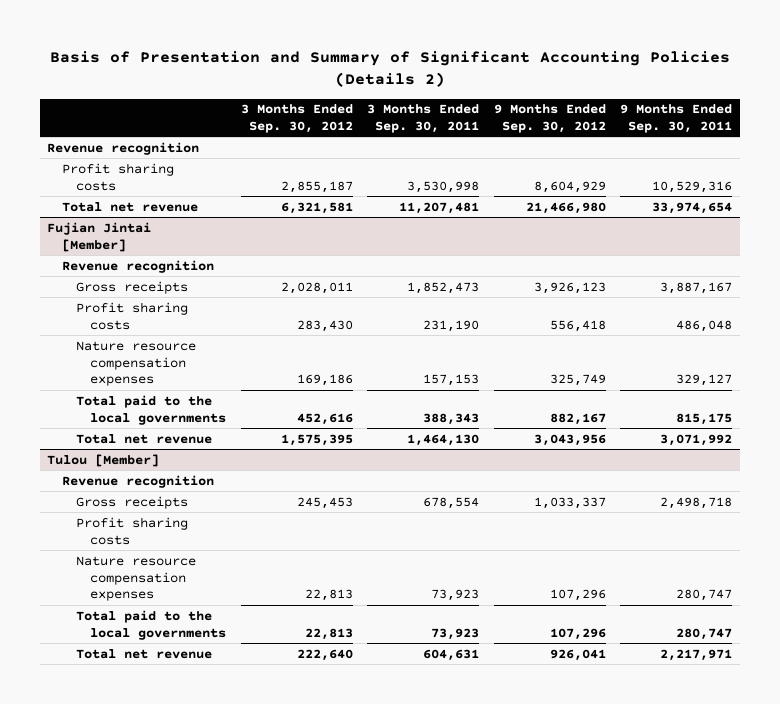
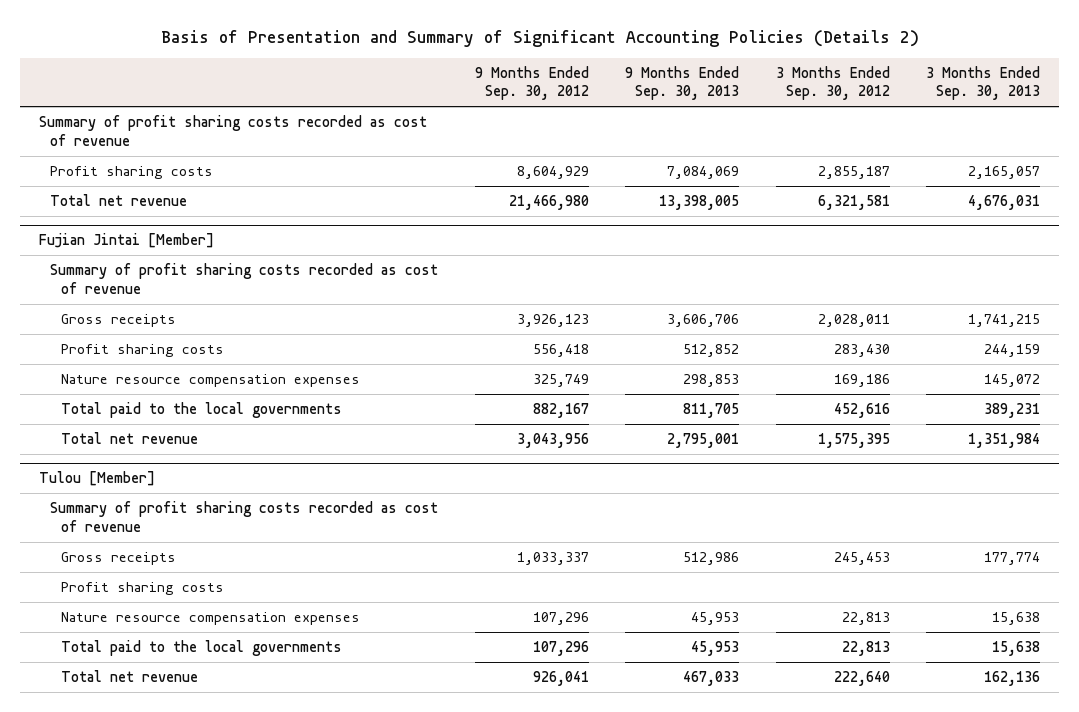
- | 3 Months Ended Sep. 30, 2012 | 3 Months Ended Sep. 30, 2011 | 9 Months Ended Sep. 30, 2012 | 9 Months Ended Sep. 30, 2011
+ | 9 Months Ended Sep. 30, 2012 | 9 Months Ended Sep. 30, 2013 | 3 Months Ended Sep. 30, 2012 | 3 Months Ended Sep. 30, 2013
- Revenue recognition
+ Summary of profit sharing costs recorded as cost of revenue
@ Fujian Jintai [Member]
- Revenue recognition
+ Summary of profit sharing costs recorded as cost of revenue
@ Tulou [Member]
- Revenue recognition
+ Summary of profit sharing costs recorded as cost of revenue

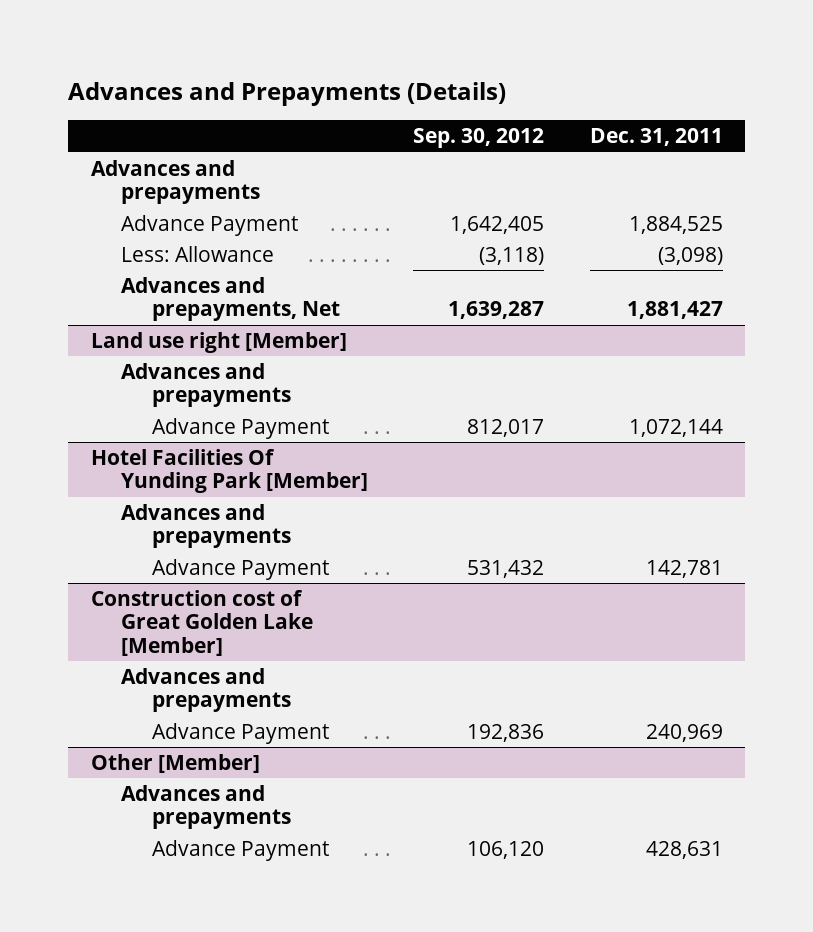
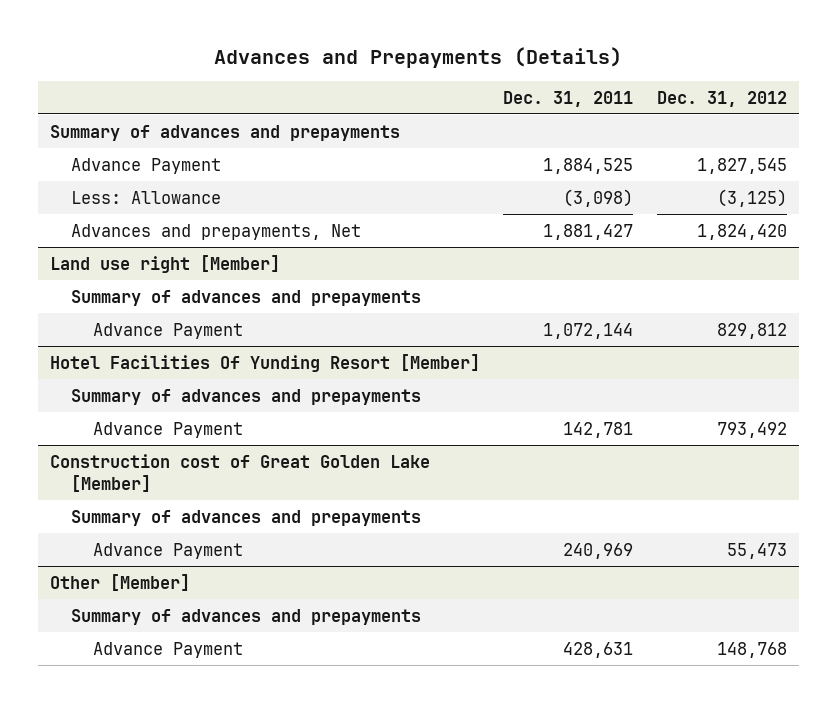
- | Sep. 30, 2012 | Dec. 31, 2011
+ | Dec. 31, 2011 | Dec. 31, 2012
- Advances and prepayments
+ Summary of advances and prepayments
@ Land use right [Member]
- Advances and prepayments
+ Summary of advances and prepayments
- Hotel Facilities Of Yunding Park [Member]
- Advances and prepayments
+ Hotel Facilities Of Yunding Resort [Member]
+ Summary of advances and prepayments
@ Construction cost of Great Golden Lake [Member]
- Advances and prepayments
+ Summary of advances and prepayments
@ Other [Member]
- Advances and prepayments
+ Summary of advances and prepayments

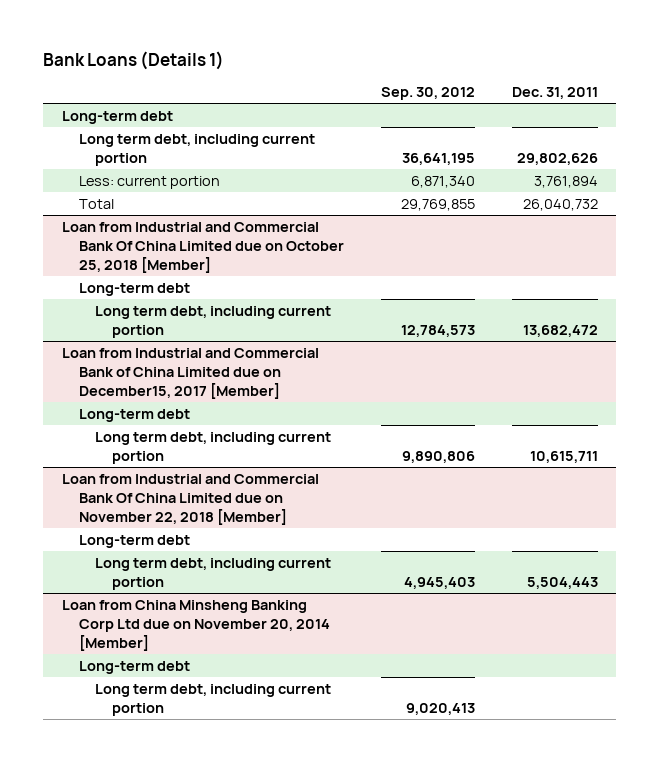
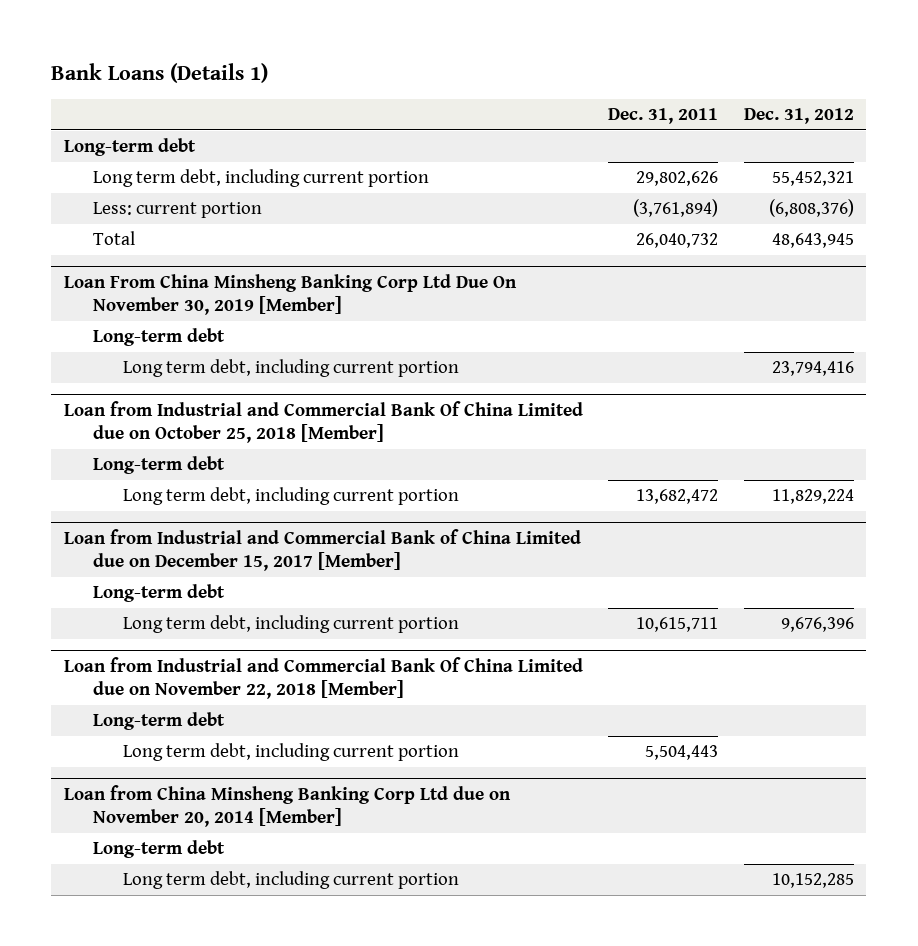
- | Sep. 30, 2012 | Dec. 31, 2011
+ | Dec. 31, 2011 | Dec. 31, 2012
- Less: current portion | 6,871,340 | 3,761,894
+ Less: current portion | (3,761,894) | (6,808,376)
+ Loan From China Minsheng Banking Corp Ltd Due On November 30, 2019 [Member]
+ Long-term debt
+ Long term debt, including current portion | | 23,794,416
- Loan from Industrial and Commercial Bank of China Limited due on December15, 2017 [Member]
+ Loan from Industrial and Commercial Bank of China Limited due on December 15, 2017 [Member]

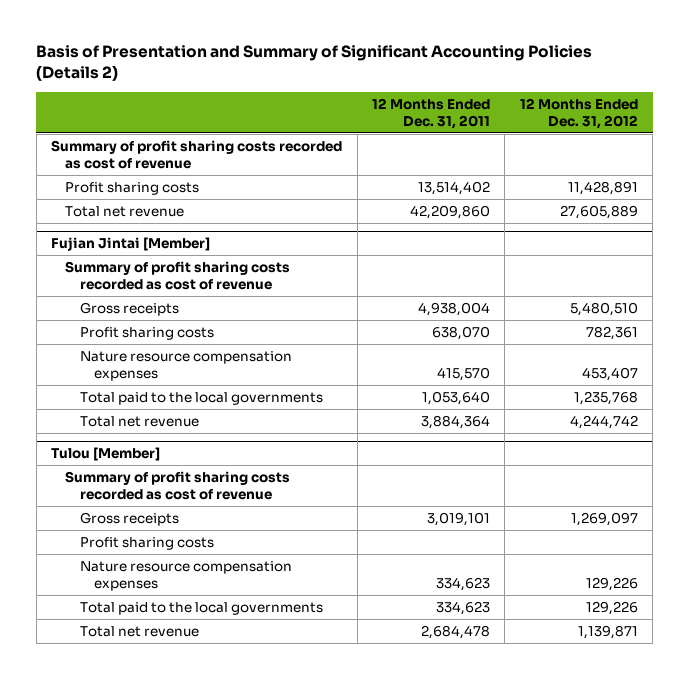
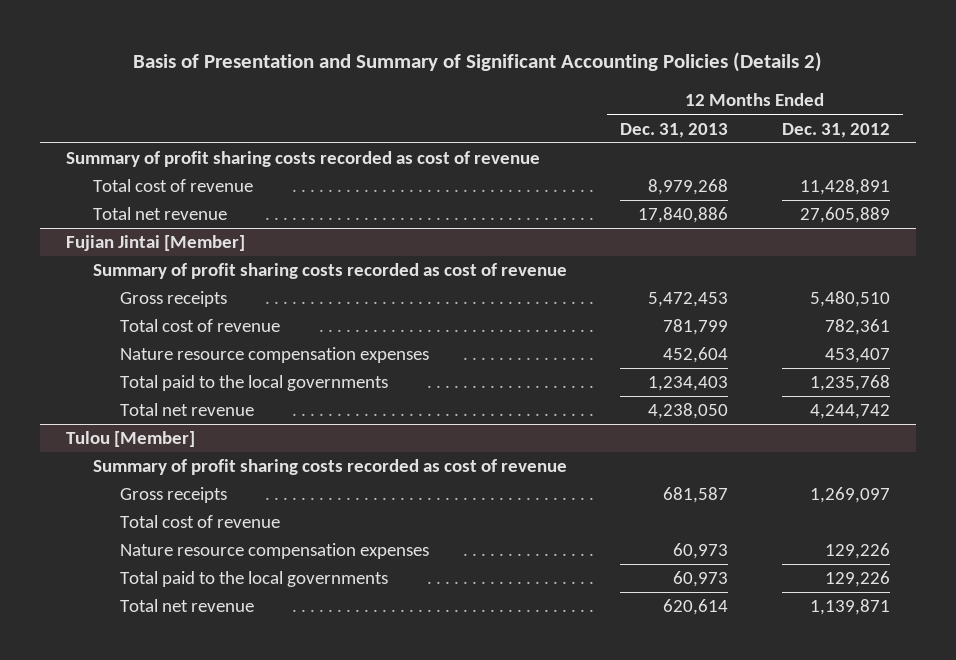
- | 12 Months Ended Dec. 31, 2011 | 12 Months Ended Dec. 31, 2012
+ | 12 Months Ended Dec. 31, 2013 | 12 Months Ended Dec. 31, 2012
- Profit sharing costs | 13,514,402 | 11,428,891
+ Total cost of revenue | 8,979,268 | 11,428,891
@ Fujian Jintai [Member]
- Profit sharing costs | 638,070 | 782,361
+ Total cost of revenue | 781,799 | 782,361
@ Tulou [Member]
- Profit sharing costs
+ Total cost of revenue

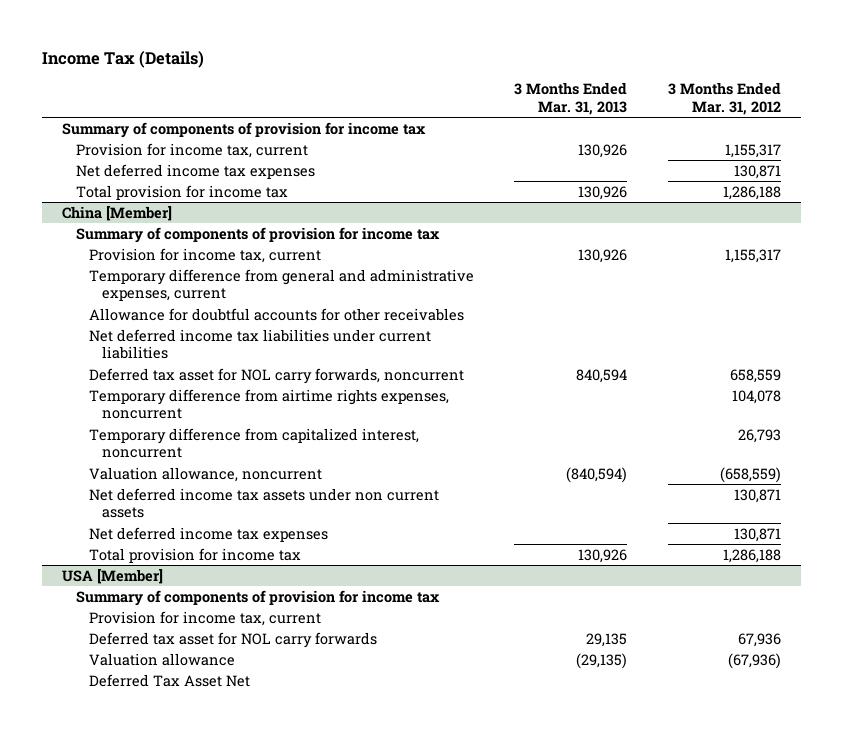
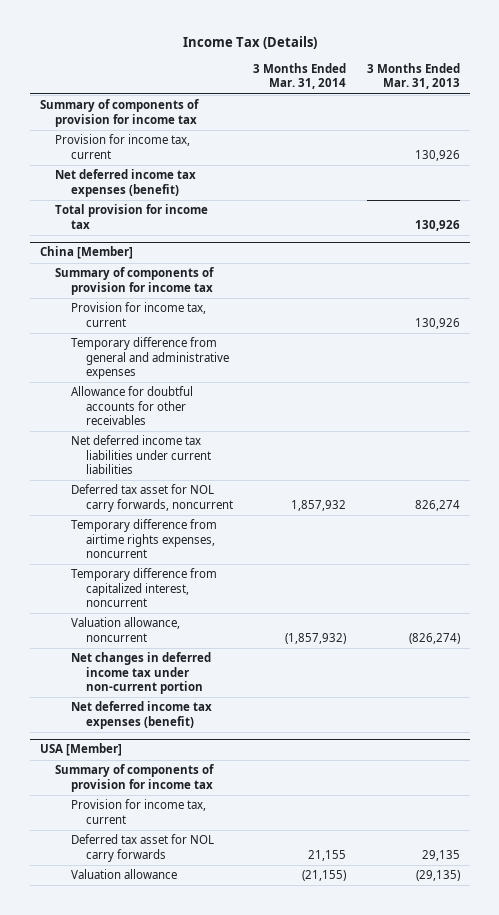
- | 3 Months Ended Mar. 31, 2013 | 3 Months Ended Mar. 31, 2012
+ | 3 Months Ended Mar. 31, 2014 | 3 Months Ended Mar. 31, 2013
- Net deferred income tax expenses | | 130,871
+ Net deferred income tax expenses (benefit)
@ China [Member]
- Temporary difference from general and administrative expenses, current
+ Temporary difference from general and administrative expenses
- Deferred tax asset for NOL carry forwards, noncurrent | 840,594 | 658,559
+ Deferred tax asset for NOL carry forwards, noncurrent | 1,857,932 | 826,274
- Valuation allowance, noncurrent | (840,594) | (658,559)
- Net deferred income tax assets under non current assets | | 130,871
- Net deferred income tax expenses | | 130,871
- Total provision for income tax | 130,926 | 1,286,188
+ Valuation allowance, noncurrent | (1,857,932) | (826,274)
+ Net changes in deferred income tax under non-current portion
+ Net deferred income tax expenses (benefit)
@ USA [Member]
- Deferred Tax Asset Net

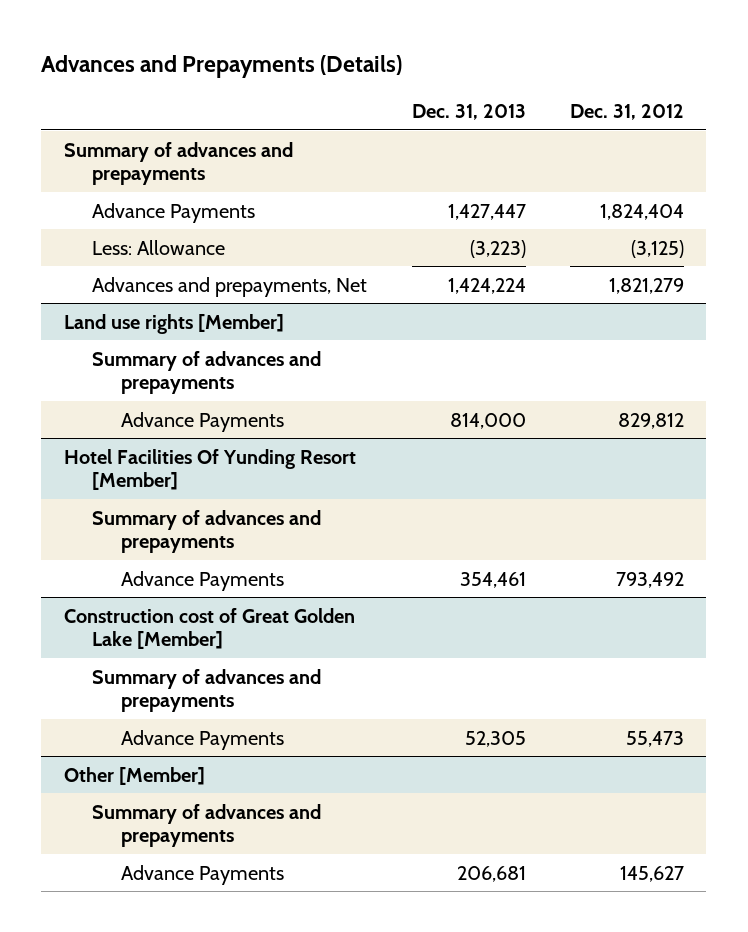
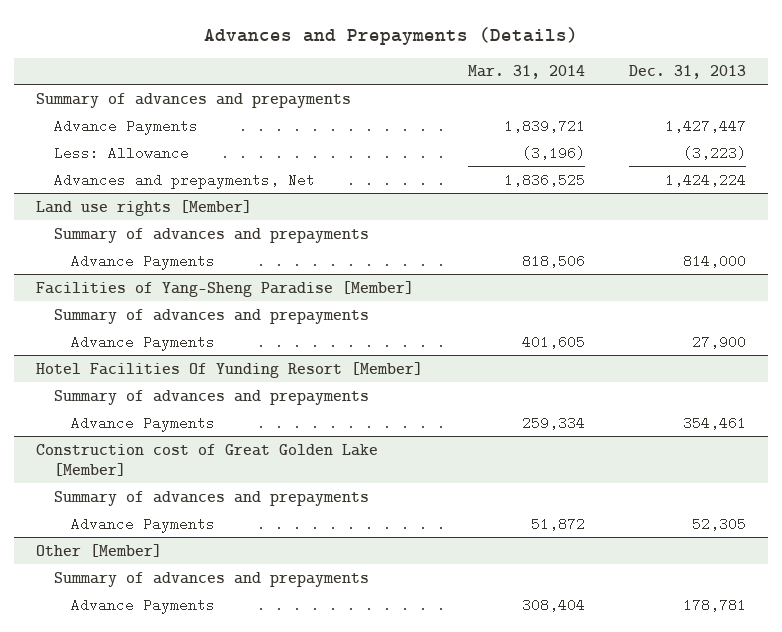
- | Dec. 31, 2013 | Dec. 31, 2012
+ | Mar. 31, 2014 | Dec. 31, 2013
+ Facilities of Yang-Sheng Paradise [Member]
+ Summary of advances and prepayments
+ Advance Payments | 401,605 | 27,900
@ Other [Member]
- Advance Payments | 206,681 | 145,627
+ Advance Payments | 308,404 | 178,781

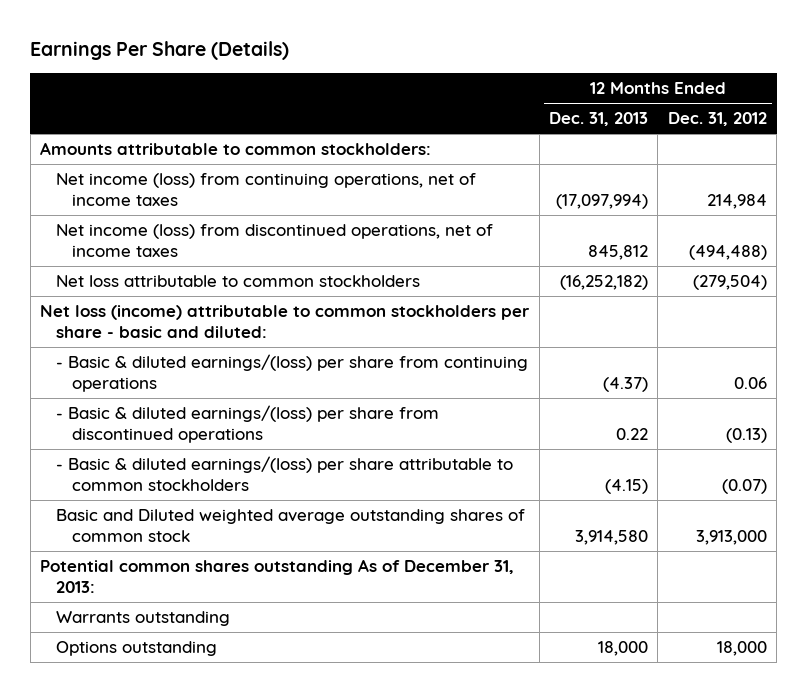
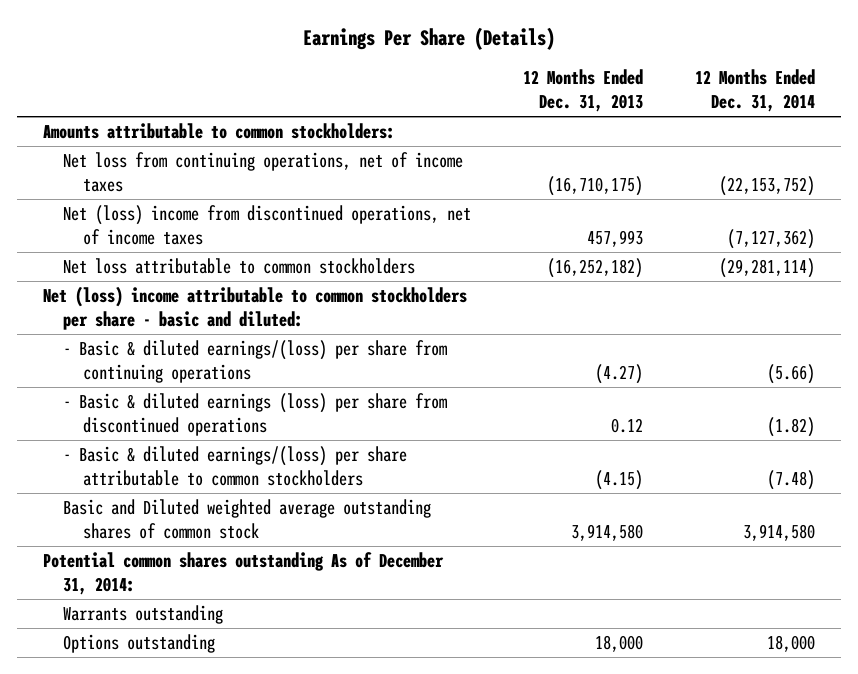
- | 12 Months Ended Dec. 31, 2013 | 12 Months Ended Dec. 31, 2012
+ | 12 Months Ended Dec. 31, 2013 | 12 Months Ended Dec. 31, 2014
- Net income (loss) from continuing operations, net of income taxes | (17,097,994) | 214,984
- Net income (loss) from discontinued operations, net of income taxes | 845,812 | (494,488)
+ Net loss from continuing operations, net of income taxes | (16,710,175) | (22,153,752)
+ Net (loss) income from discontinued operations, net of income taxes | 457,993 | (7,127,362)
- Net loss (income) attributable to common stockholders per share - basic and diluted:
- - Basic & diluted earnings/(loss) per share from continuing operations | (4.37) | 0.06
- - Basic & diluted earnings/(loss) per share from discontinued operations | 0.22 | (0.13)
+ Net (loss) income attributable to common stockholders per share - basic and diluted:
+ - Basic & diluted earnings/(loss) per share from continuing operations | (4.27) | (5.66)
+ - Basic & diluted earnings (loss) per share from discontinued operations | 0.12 | (1.82)
- Potential common shares outstanding As of December 31, 2013:
+ Potential common shares outstanding As of December 31, 2014:

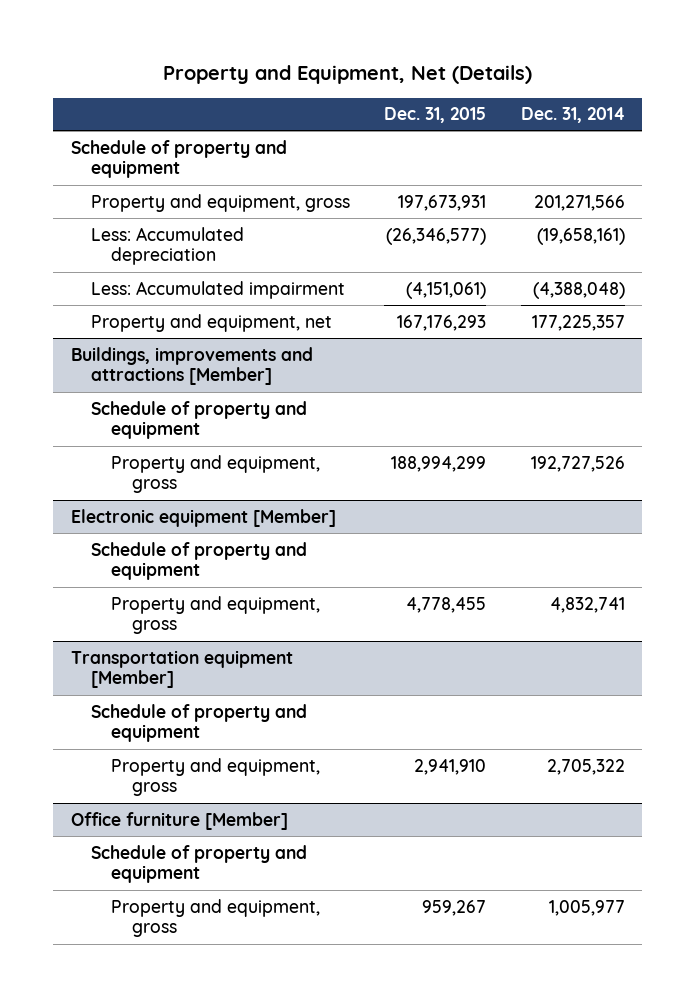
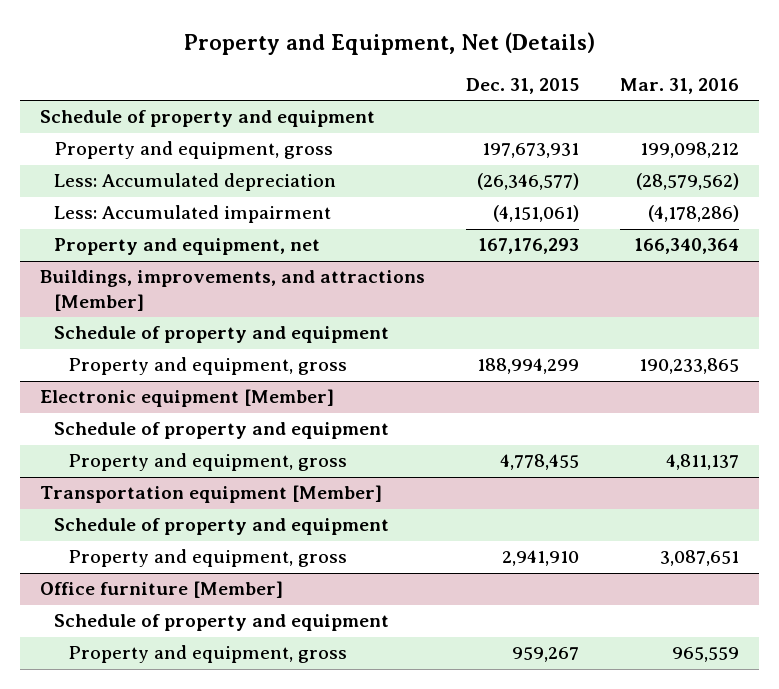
- | Dec. 31, 2015 | Dec. 31, 2014
+ | Dec. 31, 2015 | Mar. 31, 2016
- Buildings, improvements and attractions [Member]
+ Buildings, improvements, and attractions [Member]

